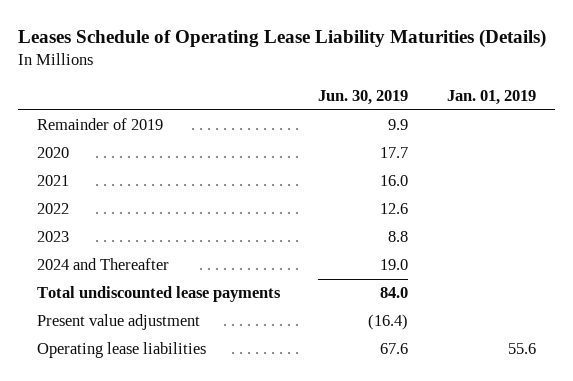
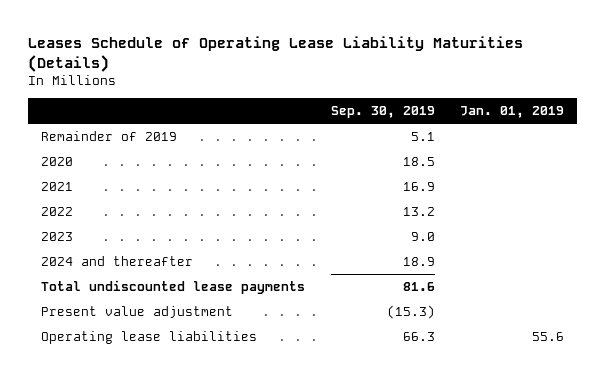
- | Jun. 30, 2019 | Jan. 01, 2019
+ | Sep. 30, 2019 | Jan. 01, 2019
- 2024 and Thereafter | 19.0 |
+ 2024 and thereafter | 18.9 |

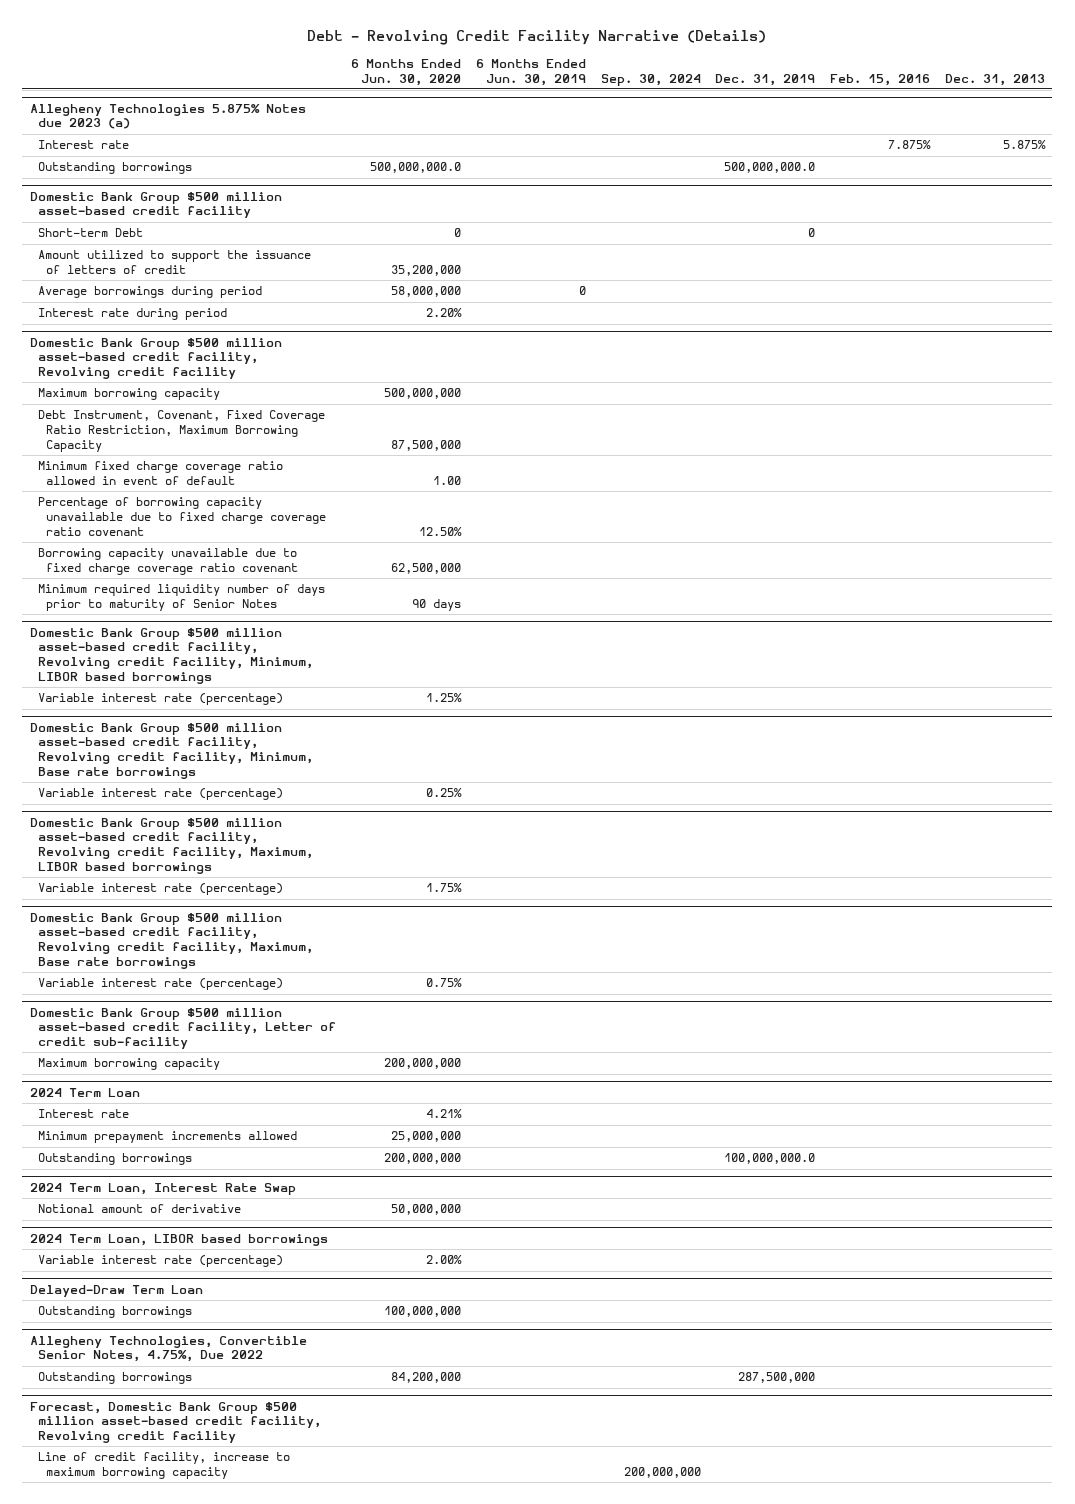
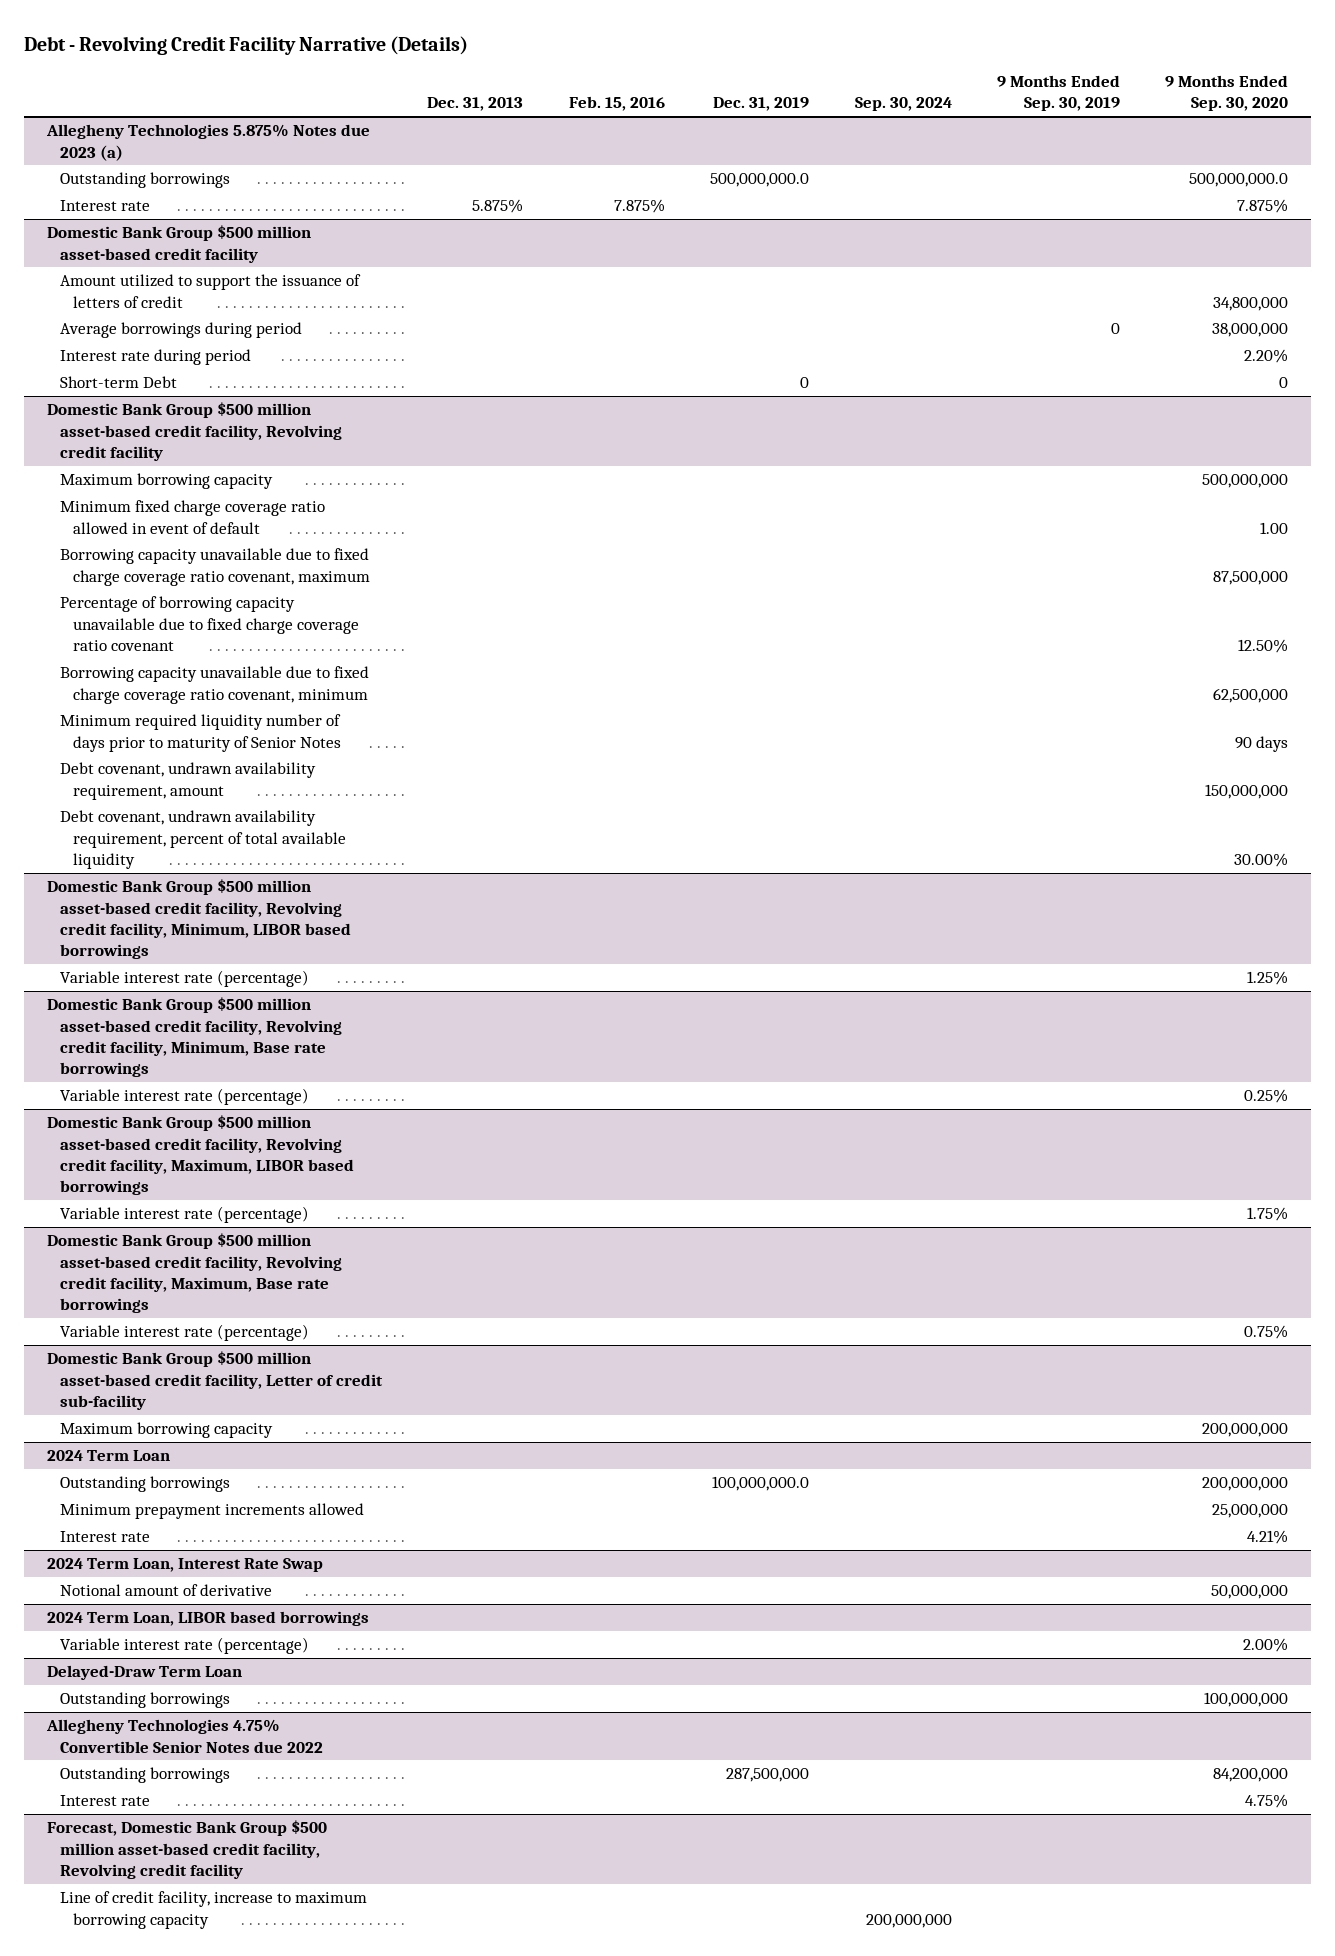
- | 6 Months Ended Jun. 30, 2020 | 6 Months Ended Jun. 30, 2019 | Sep. 30, 2024 | Dec. 31, 2019 | Feb. 15, 2016 | Dec. 31, 2013
+ | Dec. 31, 2013 | Feb. 15, 2016 | Dec. 31, 2019 | Sep. 30, 2024 | 9 Months Ended Sep. 30, 2019 | 9 Months Ended Sep. 30, 2020
@ Allegheny Technologies 5.875% Notes due 2023 (a)
moved down: Interest rate | 5.875% | 7.875% | | | | 7.875%
@ Domestic Bank Group $500 million asset-based credit facility
moved down: Short-term Debt | | | 0 | | | 0
@ Domestic Bank Group $500 million asset-based credit facility, Revolving credit facility
- Debt Instrument, Covenant, Fixed Coverage Ratio Restriction, Maximum Borrowing Capacity | 87,500,000 | | | | |
+ Borrowing capacity unavailable due to fixed charge coverage ratio covenant, maximum | | | | | | 87,500,000
- Borrowing capacity unavailable due to fixed charge coverage ratio covenant | 62,500,000 | | | | |
+ Borrowing capacity unavailable due to fixed charge coverage ratio covenant, minimum | | | | | | 62,500,000
+ Debt covenant, undrawn availability requirement, amount | | | | | | 150,000,000
+ Debt covenant, undrawn availability requirement, percent of total available liquidity | | | | | | 30.00%
@ 2024 Term Loan
moved down: Minimum prepayment increments allowed | | | | | | 25,000,000
moved down: Interest rate | | | | | | 4.21%
- Allegheny Technologies, Convertible Senior Notes, 4.75%, Due 2022
+ Allegheny Technologies 4.75% Convertible Senior Notes due 2022
+ Interest rate | | | | | | 4.75%

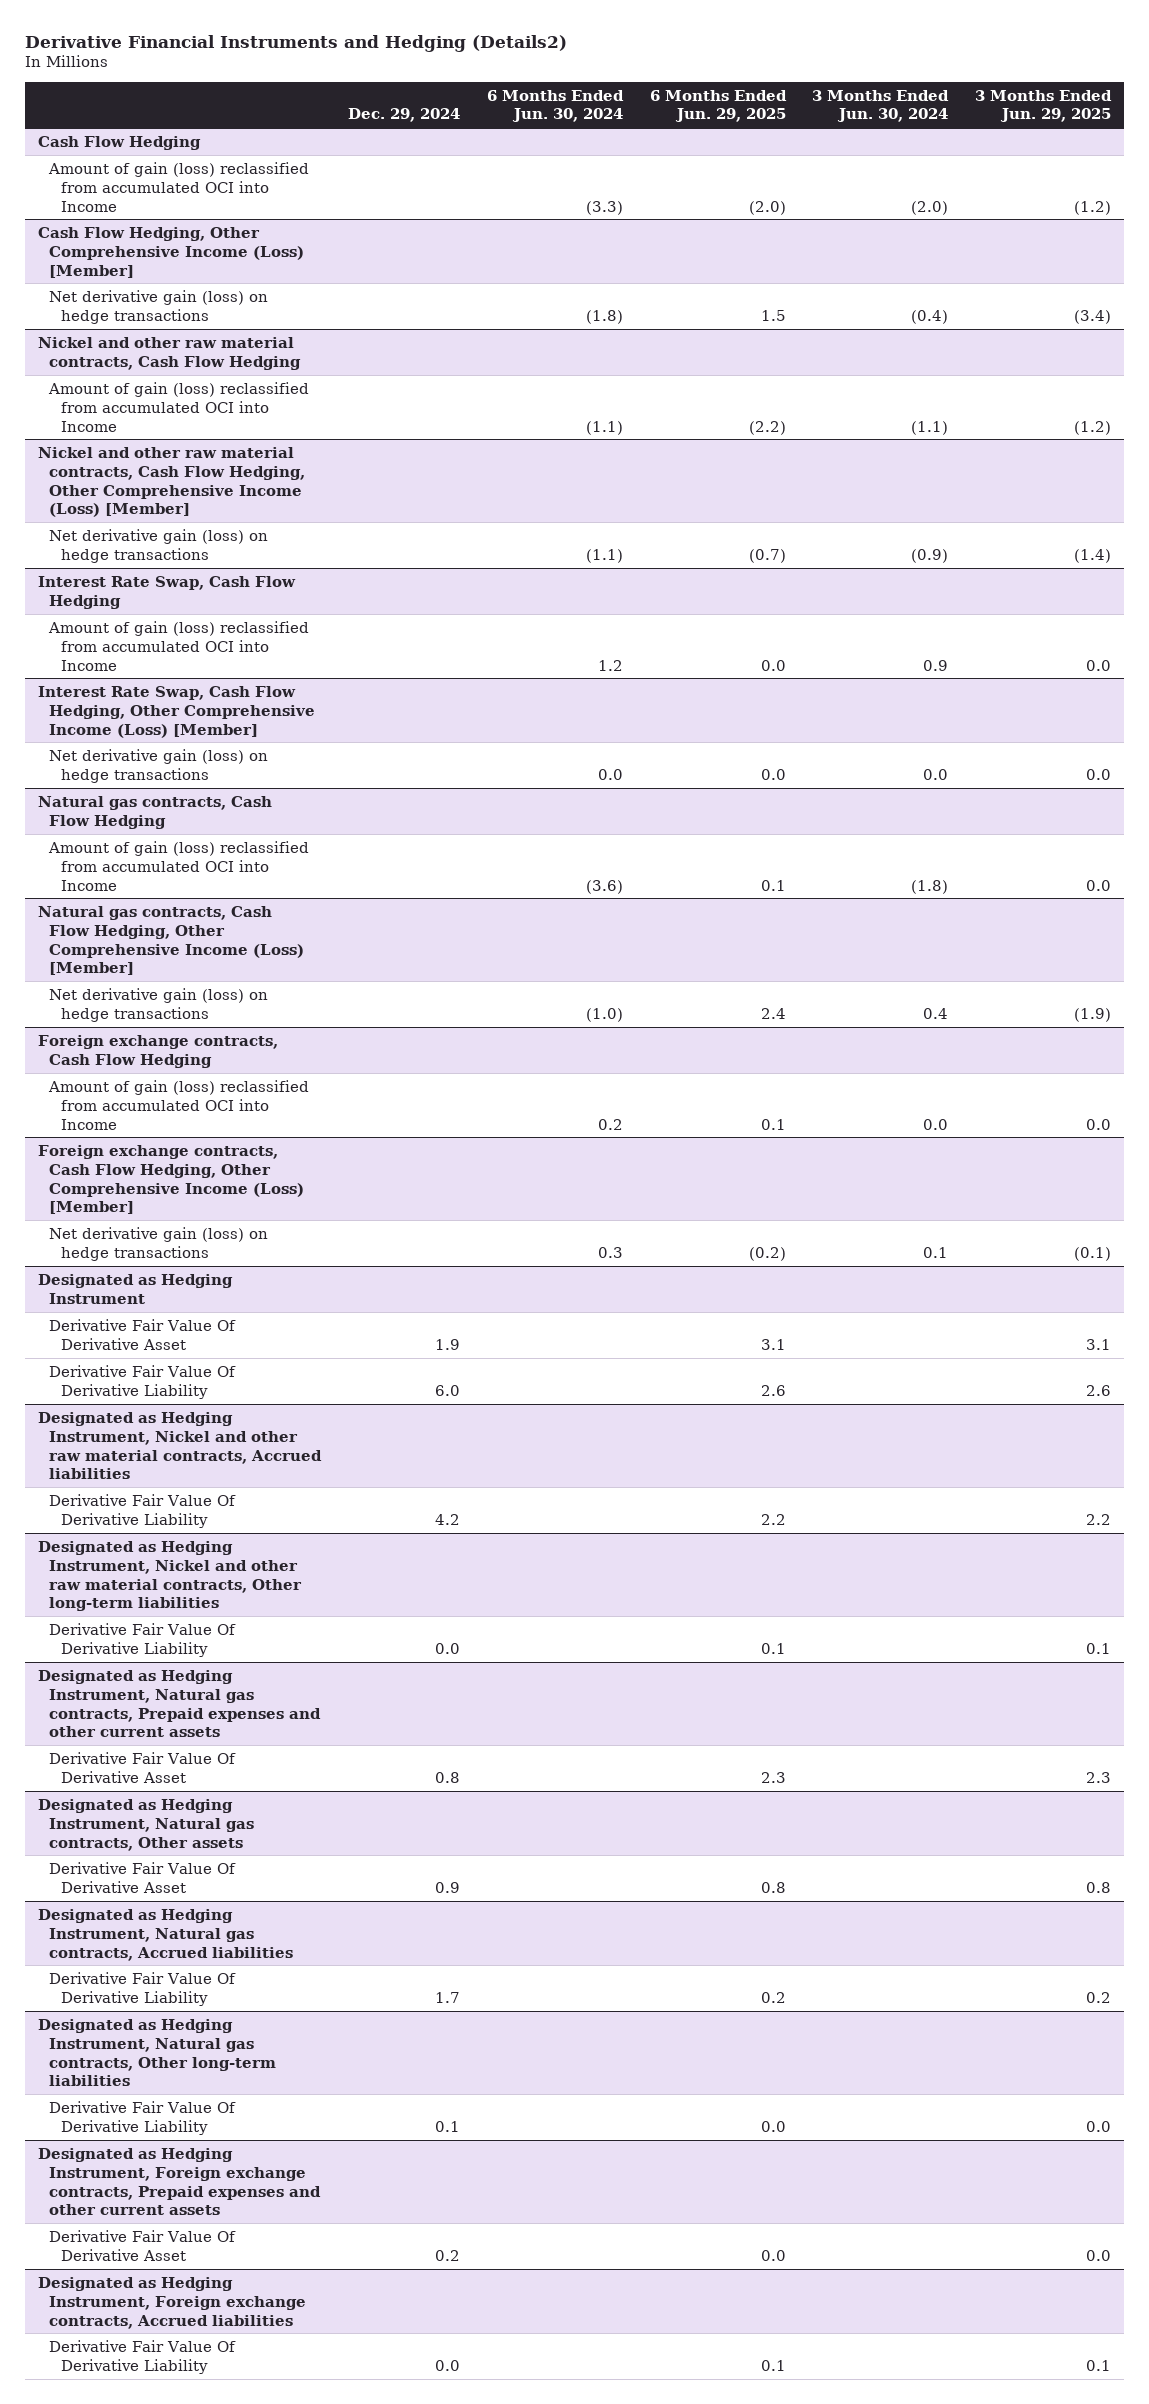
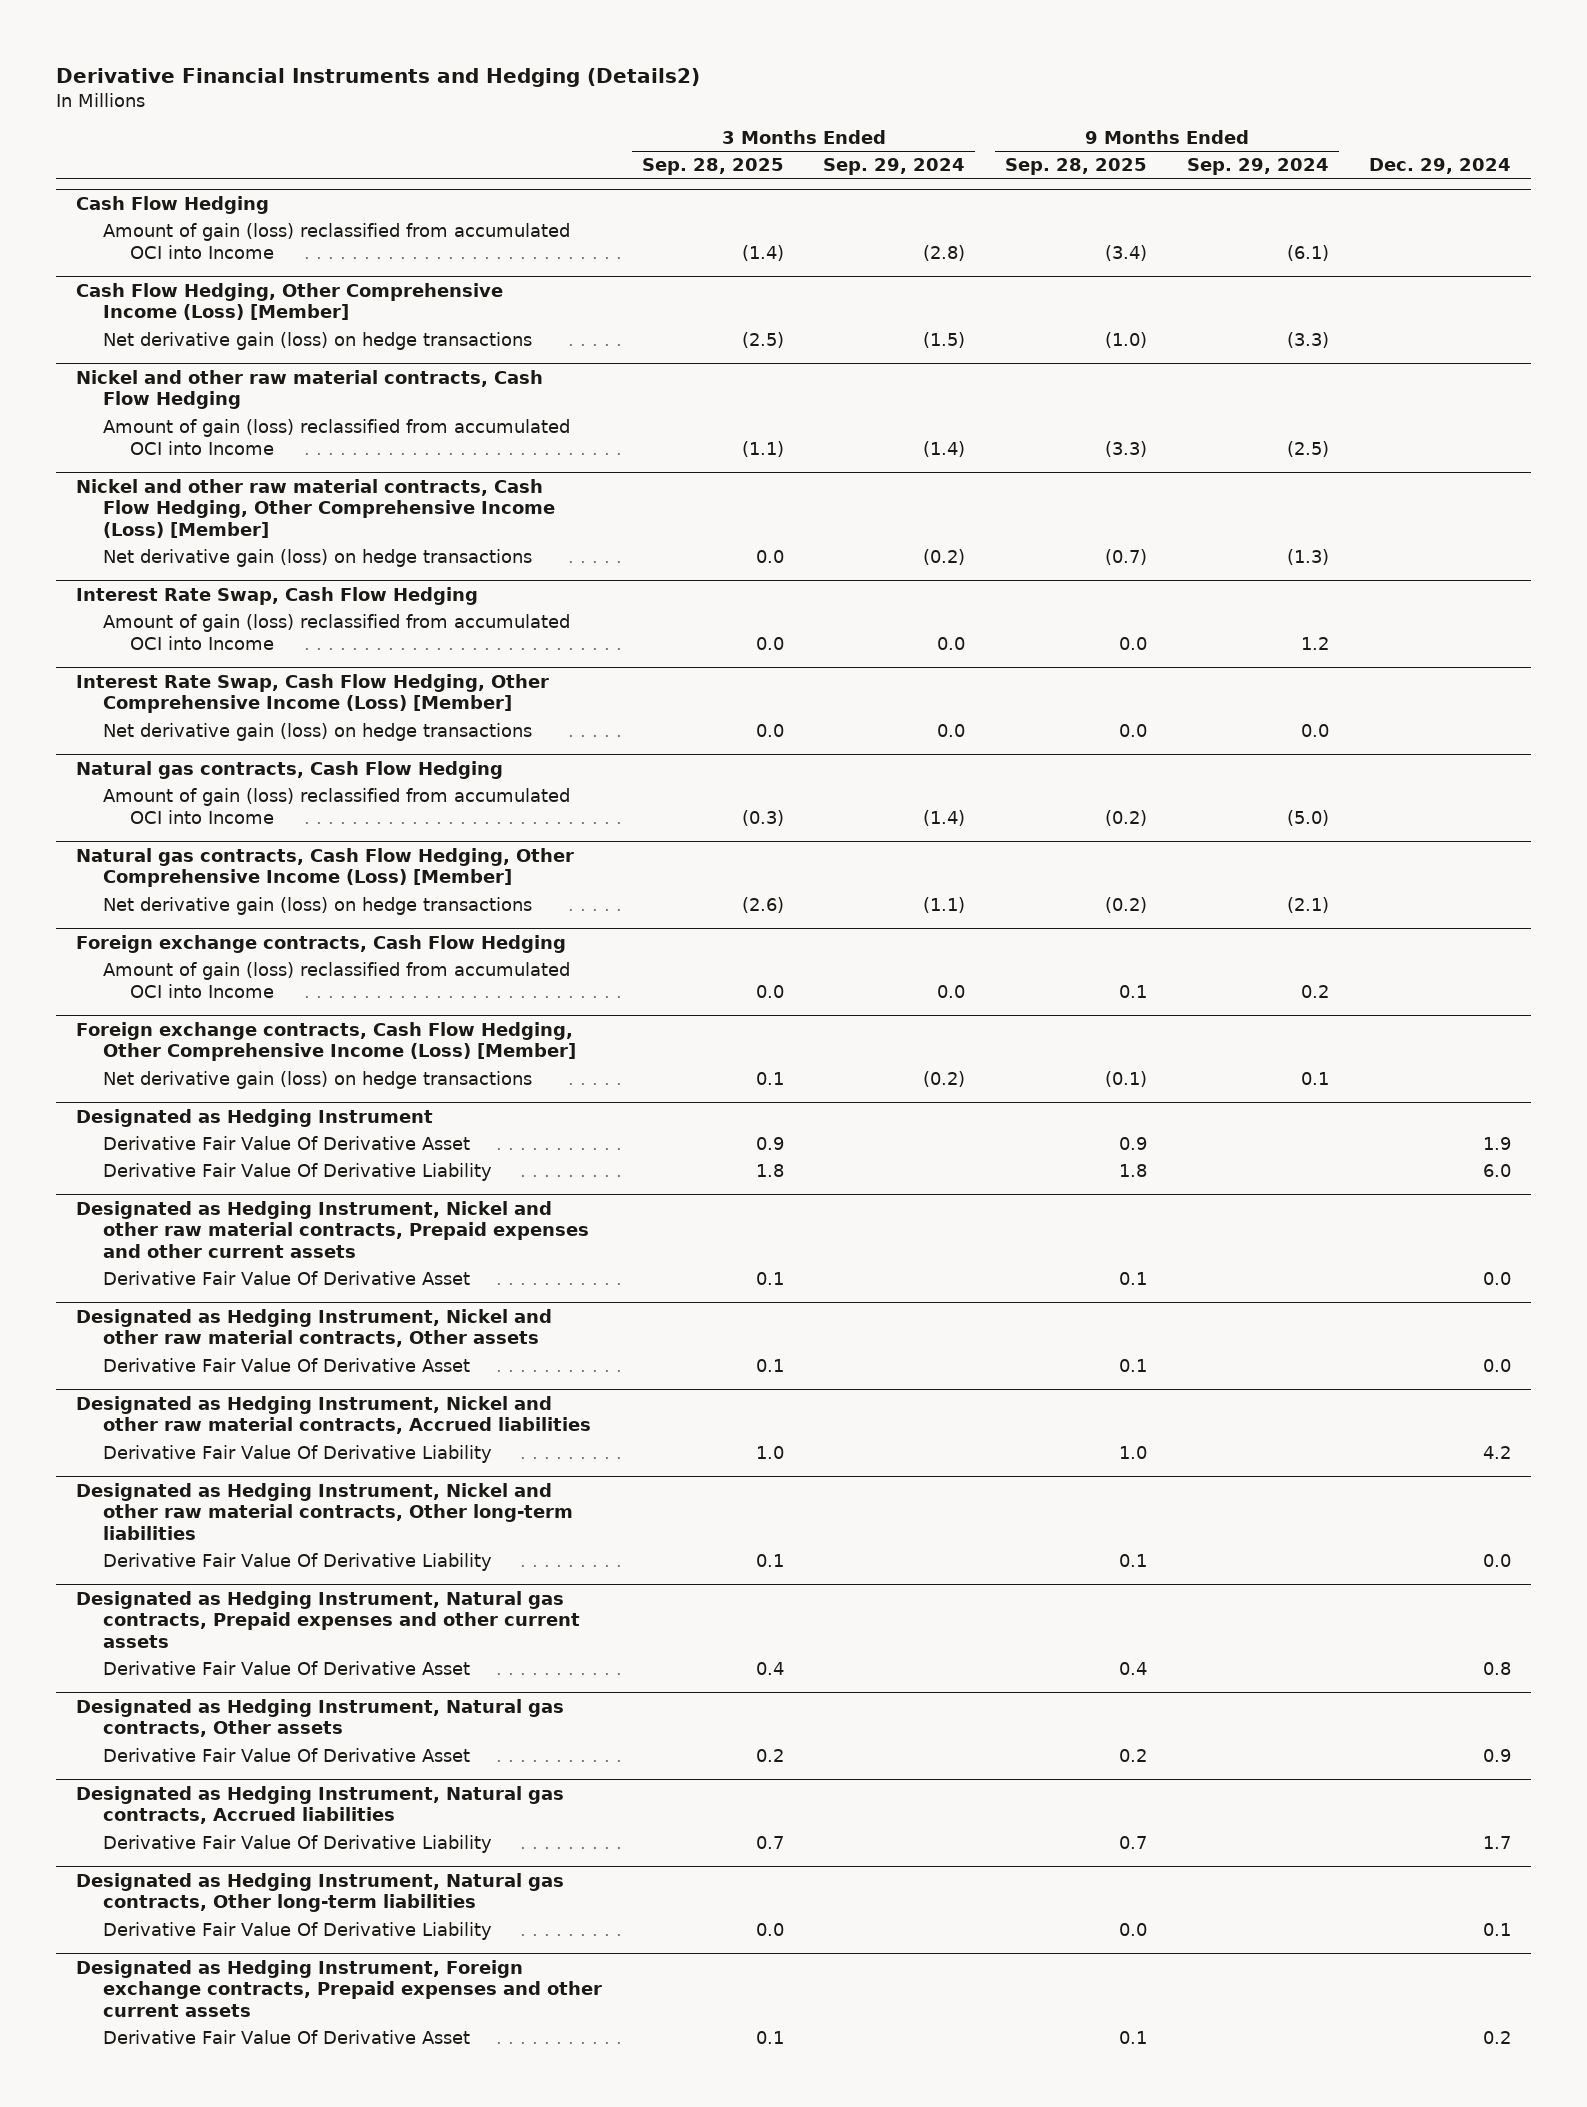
- | Dec. 29, 2024 | 6 Months Ended Jun. 30, 2024 | 6 Months Ended Jun. 29, 2025 | 3 Months Ended Jun. 30, 2024 | 3 Months Ended Jun. 29, 2025
+ | 3 Months Ended Sep. 28, 2025 | 3 Months Ended Sep. 29, 2024 | 9 Months Ended Sep. 28, 2025 | 9 Months Ended Sep. 29, 2024 | Dec. 29, 2024
+ Designated as Hedging Instrument, Nickel and other raw material contracts, Prepaid expenses and other current assets
+ Derivative Fair Value Of Derivative Asset | 0.1 | | 0.1 | | 0.0
+ Designated as Hedging Instrument, Nickel and other raw material contracts, Other assets
+ Derivative Fair Value Of Derivative Asset | 0.1 | | 0.1 | | 0.0
- Designated as Hedging Instrument, Foreign exchange contracts, Accrued liabilities
- Derivative Fair Value Of Derivative Liability | 0.0 | | 0.1 | | 0.1

